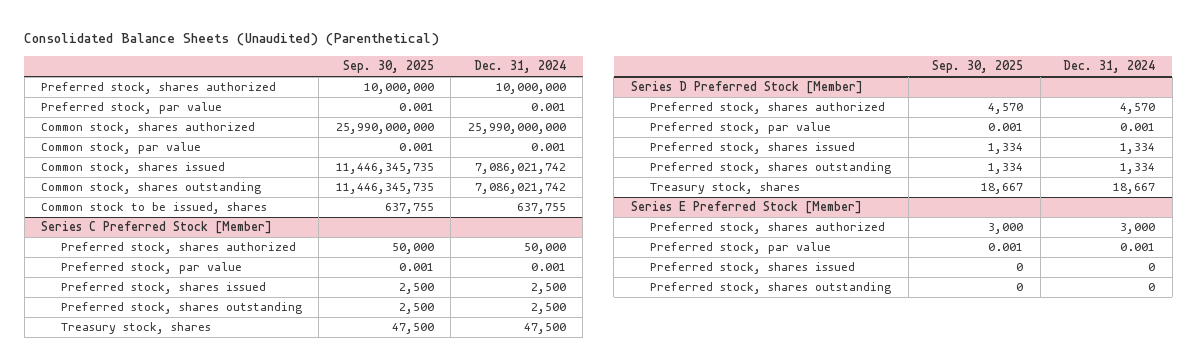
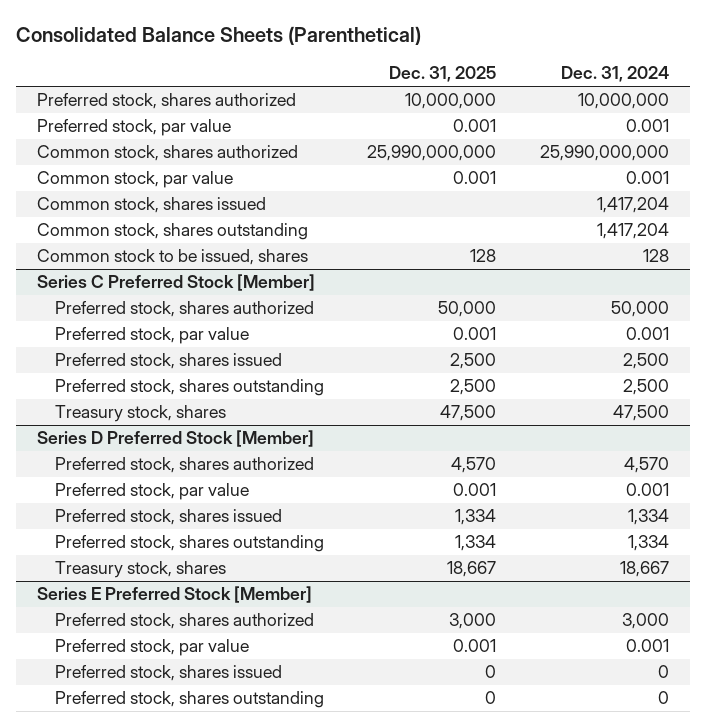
- Consolidated Balance Sheets (Unaudited) (Parenthetical)
+ Consolidated Balance Sheets (Parenthetical)
- | Sep. 30, 2025 | Dec. 31, 2024
+ | Dec. 31, 2025 | Dec. 31, 2024
- Common stock, shares issued | 11,446,345,735 | 7,086,021,742
- Common stock, shares outstanding | 11,446,345,735 | 7,086,021,742
- Common stock to be issued, shares | 637,755 | 637,755
+ Common stock, shares issued | | 1,417,204
+ Common stock, shares outstanding | | 1,417,204
+ Common stock to be issued, shares | 128 | 128

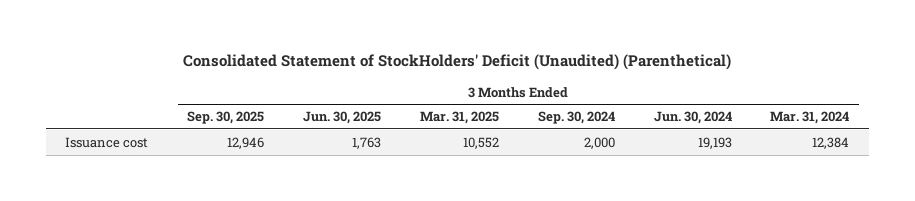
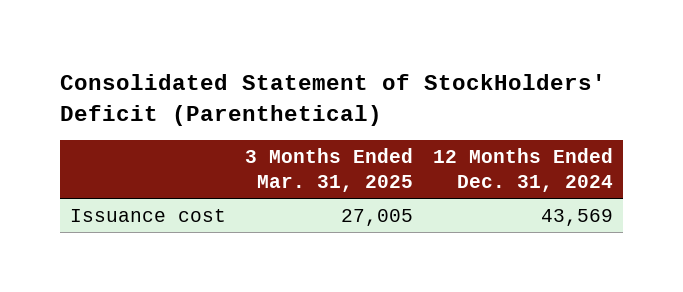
- Consolidated Statement of StockHolders' Deficit (Unaudited) (Parenthetical)
+ Consolidated Statement of StockHolders' Deficit (Parenthetical)
- | 3 Months Ended Sep. 30, 2025 | 3 Months Ended Jun. 30, 2025 | 3 Months Ended Mar. 31, 2025 | 3 Months Ended Sep. 30, 2024 | 3 Months Ended Jun. 30, 2024 | 3 Months Ended Mar. 31, 2024
+ | 3 Months Ended Mar. 31, 2025 | 12 Months Ended Dec. 31, 2024
- Issuance cost | 12,946 | 1,763 | 10,552 | 2,000 | 19,193 | 12,384
+ Issuance cost | 27,005 | 43,569

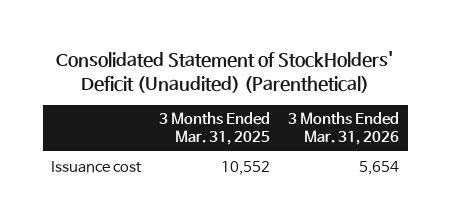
- Consolidated Statement of StockHolders' Deficit (Parenthetical)
+ Consolidated Statement of StockHolders' Deficit (Unaudited) (Parenthetical)
- | 3 Months Ended Mar. 31, 2025 | 12 Months Ended Dec. 31, 2024
+ | 3 Months Ended Mar. 31, 2025 | 3 Months Ended Mar. 31, 2026
- Issuance cost | 27,005 | 43,569
+ Issuance cost | 10,552 | 5,654

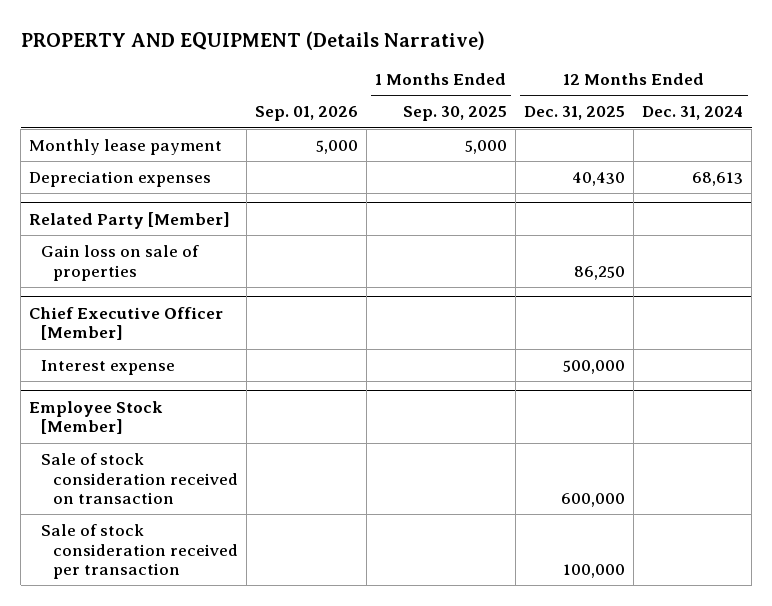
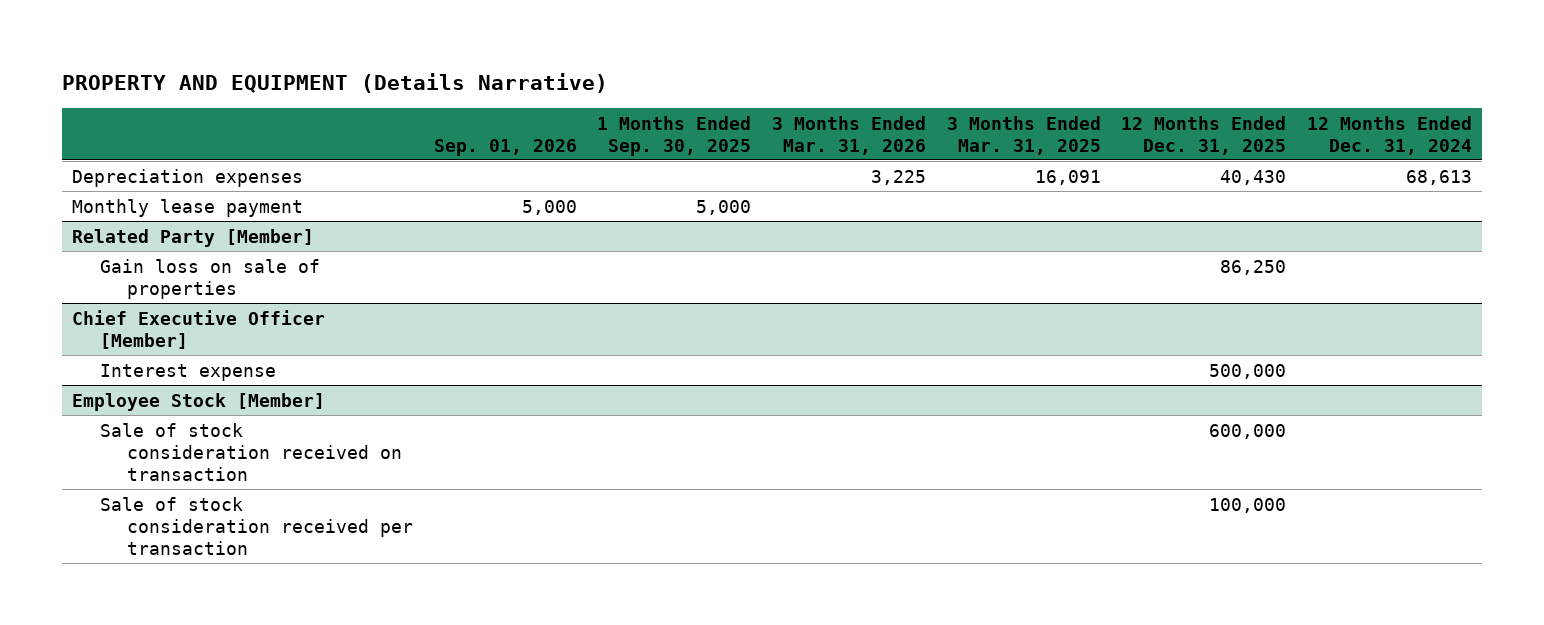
- | Sep. 01, 2026 | 1 Months Ended Sep. 30, 2025 | 12 Months Ended Dec. 31, 2025 | 12 Months Ended Dec. 31, 2024
+ | Sep. 01, 2026 | 1 Months Ended Sep. 30, 2025 | 3 Months Ended Mar. 31, 2026 | 3 Months Ended Mar. 31, 2025 | 12 Months Ended Dec. 31, 2025 | 12 Months Ended Dec. 31, 2024
moved down: Monthly lease payment | 5,000 | 5,000 | | | |

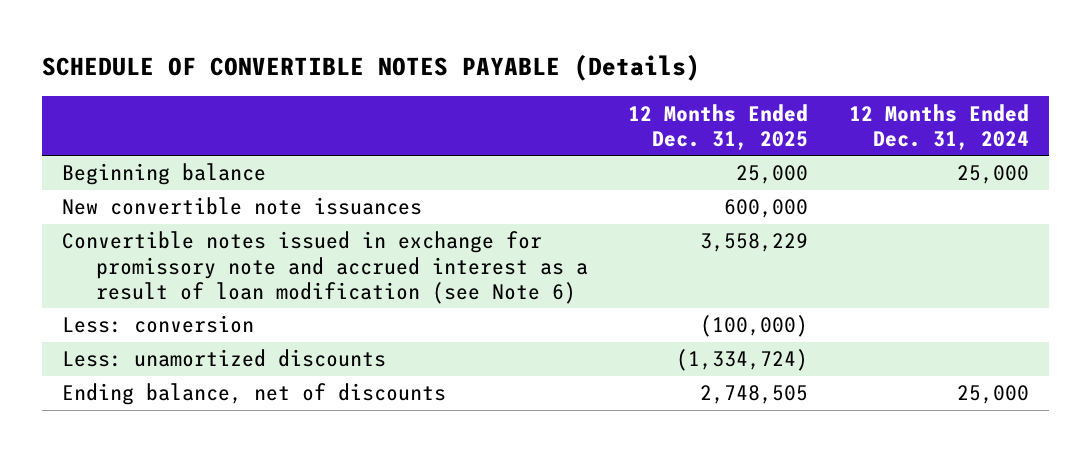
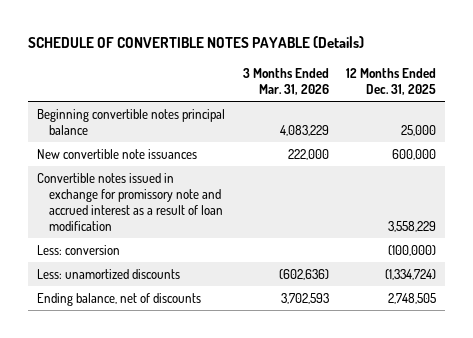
- | 12 Months Ended Dec. 31, 2025 | 12 Months Ended Dec. 31, 2024
+ | 3 Months Ended Mar. 31, 2026 | 12 Months Ended Dec. 31, 2025
- Beginning balance | 25,000 | 25,000
+ Beginning convertible notes principal balance | 4,083,229 | 25,000
- Convertible notes issued in exchange for promissory note and accrued interest as a result of loan modification (see Note 6) | 3,558,229 |
+ Convertible notes issued in exchange for promissory note and accrued interest as a result of loan modification | | 3,558,229

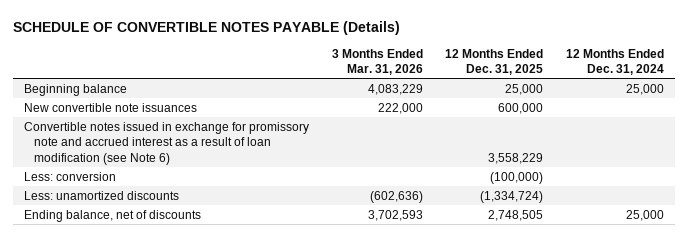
- | 3 Months Ended Mar. 31, 2026 | 12 Months Ended Dec. 31, 2025
+ | 3 Months Ended Mar. 31, 2026 | 12 Months Ended Dec. 31, 2025 | 12 Months Ended Dec. 31, 2024
- Beginning convertible notes principal balance | 4,083,229 | 25,000
+ Beginning balance | 4,083,229 | 25,000 | 25,000
- Convertible notes issued in exchange for promissory note and accrued interest as a result of loan modification | | 3,558,229
+ Convertible notes issued in exchange for promissory note and accrued interest as a result of loan modification (see Note 6) | | 3,558,229 |

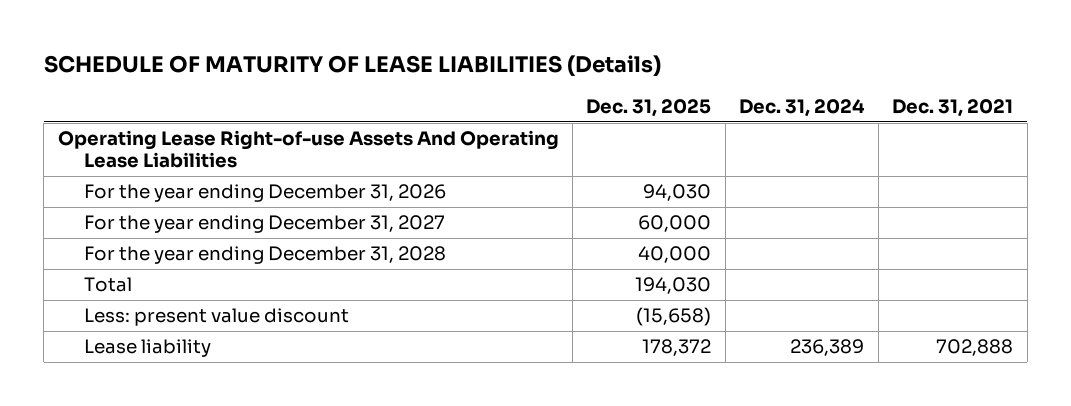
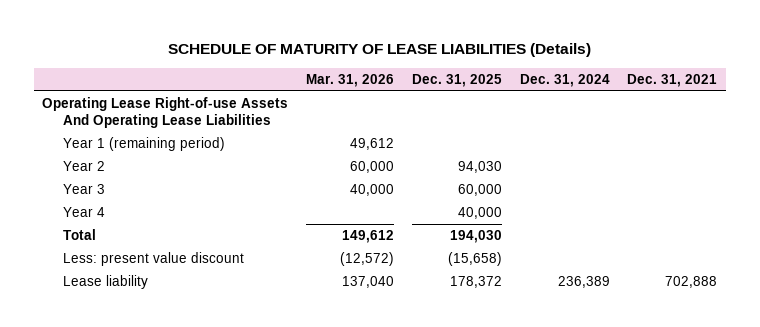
- | Dec. 31, 2025 | Dec. 31, 2024 | Dec. 31, 2021
+ | Mar. 31, 2026 | Dec. 31, 2025 | Dec. 31, 2024 | Dec. 31, 2021
- For the year ending December 31, 2026 | 94,030 | |
- For the year ending December 31, 2027 | 60,000 | |
- For the year ending December 31, 2028 | 40,000 | |
+ Year 1 (remaining period) | 49,612 | | |
+ Year 2 | 60,000 | 94,030 | |
+ Year 3 | 40,000 | 60,000 | |
+ Year 4 | | 40,000 | |

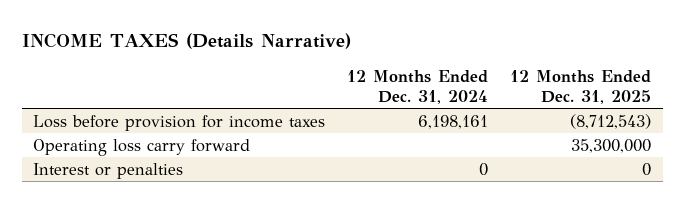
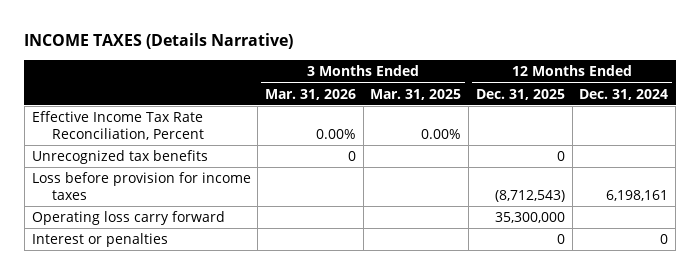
- | 12 Months Ended Dec. 31, 2024 | 12 Months Ended Dec. 31, 2025
+ | 3 Months Ended Mar. 31, 2026 | 3 Months Ended Mar. 31, 2025 | 12 Months Ended Dec. 31, 2025 | 12 Months Ended Dec. 31, 2024
+ Effective Income Tax Rate Reconciliation, Percent | 0.00% | 0.00% | |
+ Unrecognized tax benefits | 0 | | 0 |

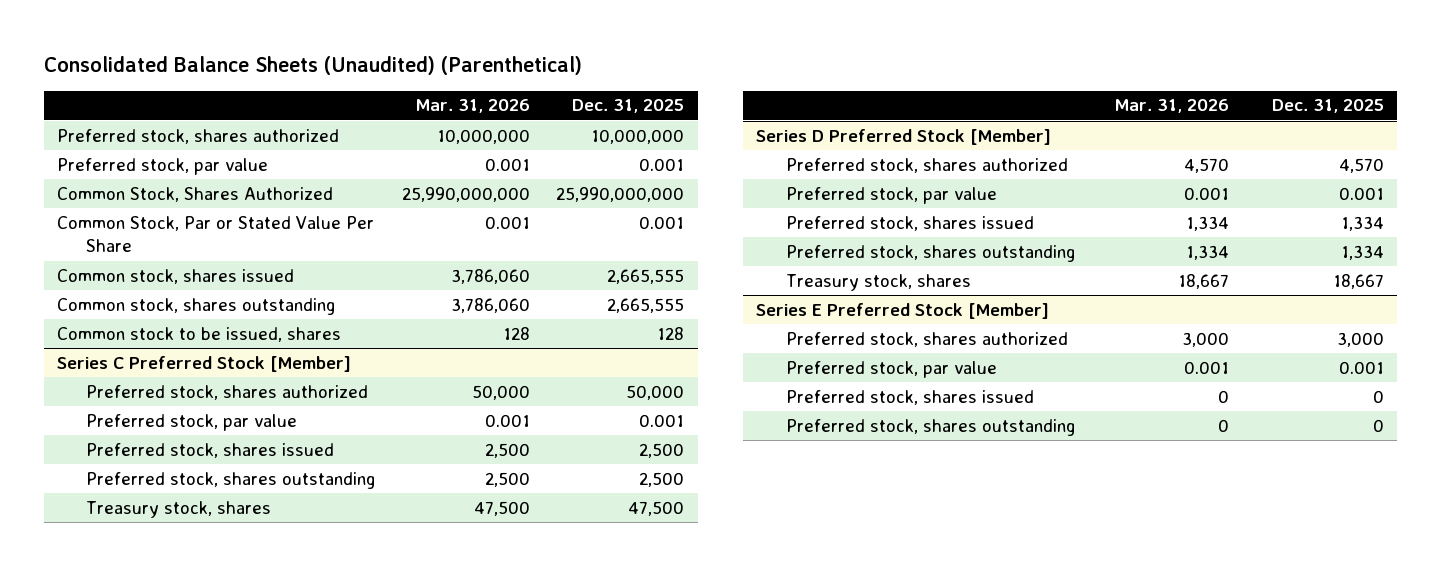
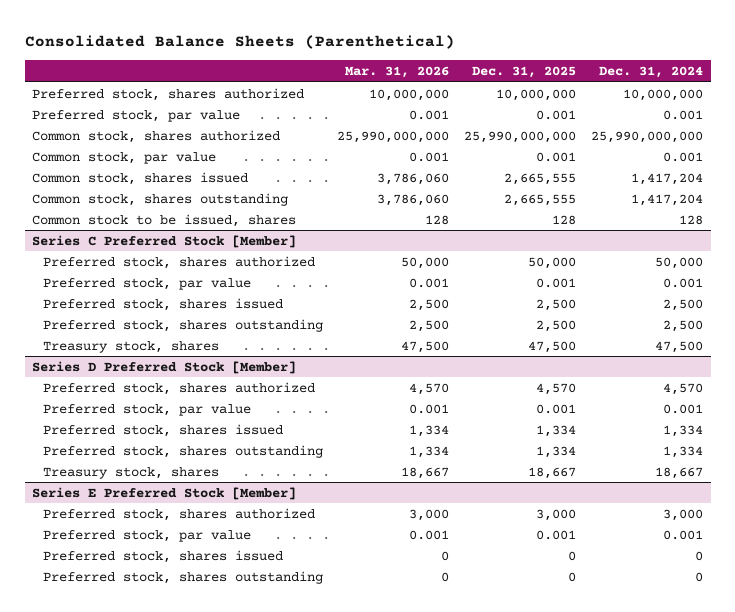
- Consolidated Balance Sheets (Unaudited) (Parenthetical)
+ Consolidated Balance Sheets (Parenthetical)
- | Mar. 31, 2026 | Dec. 31, 2025
+ | Mar. 31, 2026 | Dec. 31, 2025 | Dec. 31, 2024
- Common Stock, Shares Authorized | 25,990,000,000 | 25,990,000,000
- Common Stock, Par or Stated Value Per Share | 0.001 | 0.001
+ Common stock, shares authorized | 25,990,000,000 | 25,990,000,000 | 25,990,000,000
+ Common stock, par value | 0.001 | 0.001 | 0.001

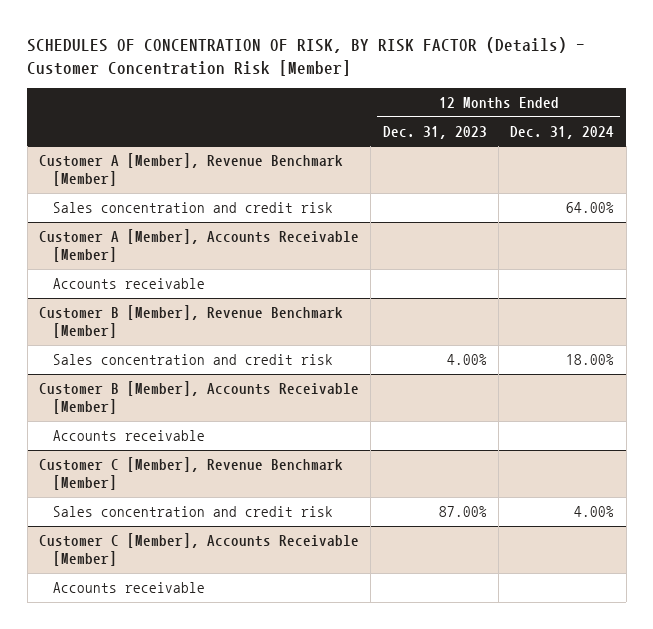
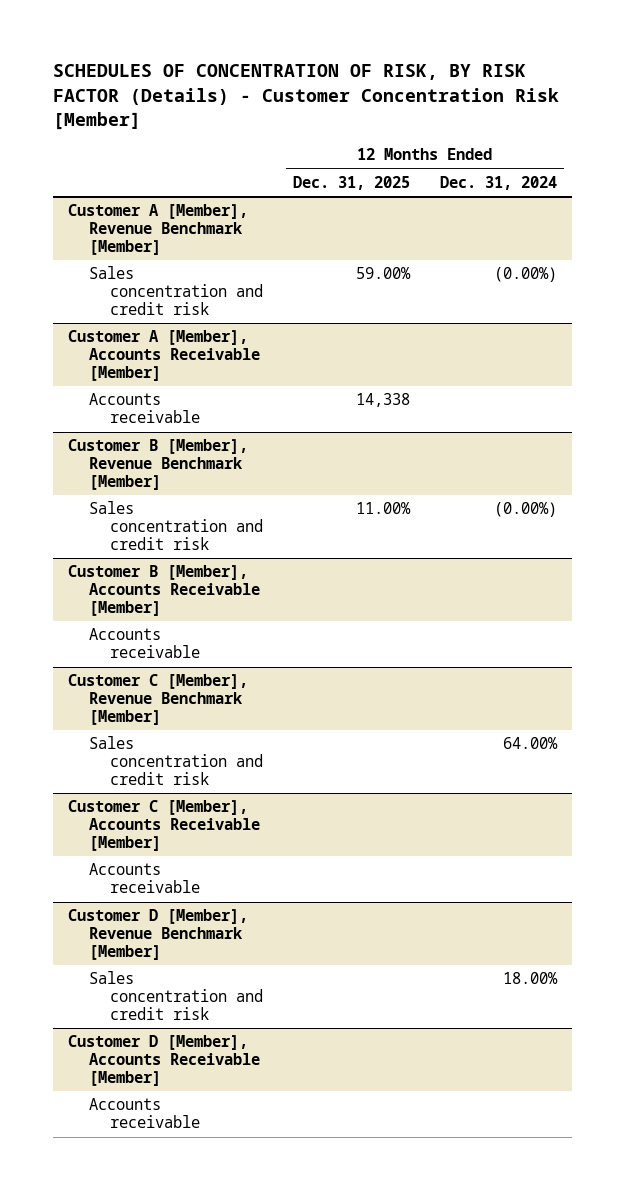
- | 12 Months Ended Dec. 31, 2023 | 12 Months Ended Dec. 31, 2024
+ | 12 Months Ended Dec. 31, 2025 | 12 Months Ended Dec. 31, 2024
@ Customer A [Member], Revenue Benchmark [Member]
- Sales concentration and credit risk | | 64.00%
+ Sales concentration and credit risk | 59.00% | (0.00%)
@ Customer B [Member], Revenue Benchmark [Member]
- Sales concentration and credit risk | 4.00% | 18.00%
+ Sales concentration and credit risk | 11.00% | (0.00%)
@ Customer C [Member], Revenue Benchmark [Member]
- Sales concentration and credit risk | 87.00% | 4.00%
+ Sales concentration and credit risk | | 64.00%
+ Customer D [Member], Revenue Benchmark [Member]
+ Sales concentration and credit risk | | 18.00%
+ Customer D [Member], Accounts Receivable [Member]
+ Accounts receivable

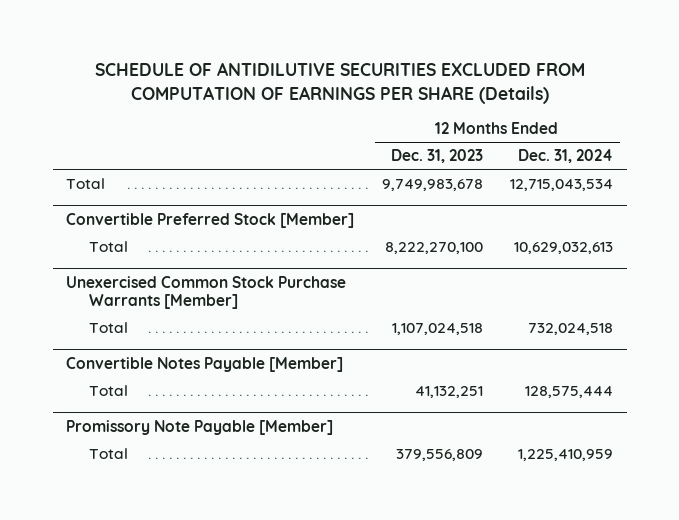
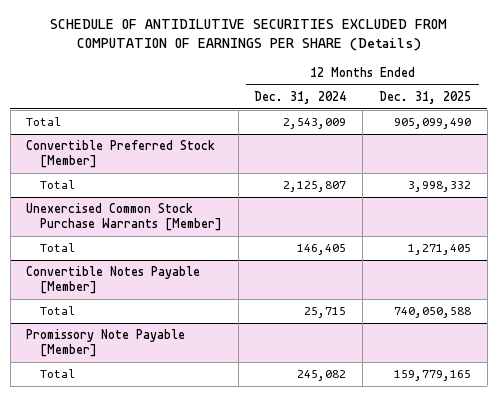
- | 12 Months Ended Dec. 31, 2023 | 12 Months Ended Dec. 31, 2024
+ | 12 Months Ended Dec. 31, 2024 | 12 Months Ended Dec. 31, 2025
- Total | 9,749,983,678 | 12,715,043,534
+ Total | 2,543,009 | 905,099,490
@ Convertible Preferred Stock [Member]
- Total | 8,222,270,100 | 10,629,032,613
+ Total | 2,125,807 | 3,998,332
@ Unexercised Common Stock Purchase Warrants [Member]
- Total | 1,107,024,518 | 732,024,518
+ Total | 146,405 | 1,271,405
@ Convertible Notes Payable [Member]
- Total | 41,132,251 | 128,575,444
+ Total | 25,715 | 740,050,588
@ Promissory Note Payable [Member]
- Total | 379,556,809 | 1,225,410,959
+ Total | 245,082 | 159,779,165

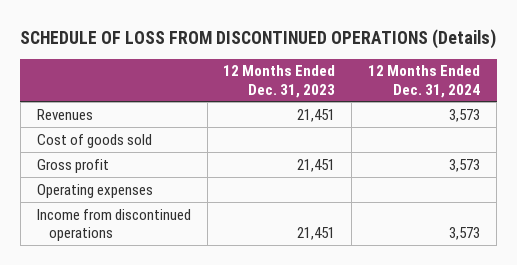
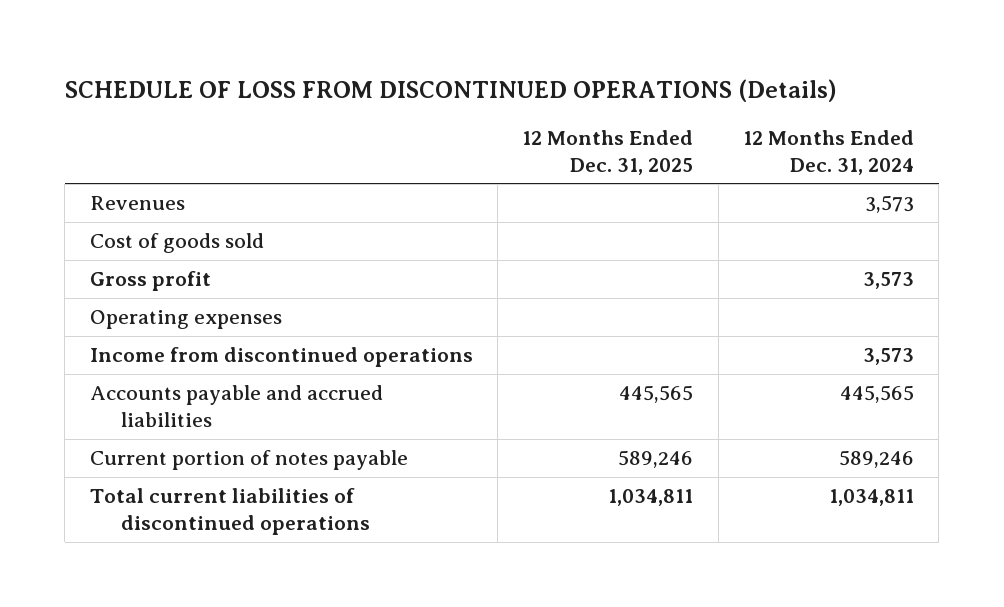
- | 12 Months Ended Dec. 31, 2023 | 12 Months Ended Dec. 31, 2024
+ | 12 Months Ended Dec. 31, 2025 | 12 Months Ended Dec. 31, 2024
+ Accounts payable and accrued liabilities | 445,565 | 445,565
+ Current portion of notes payable | 589,246 | 589,246
+ Total current liabilities of discontinued operations | 1,034,811 | 1,034,811

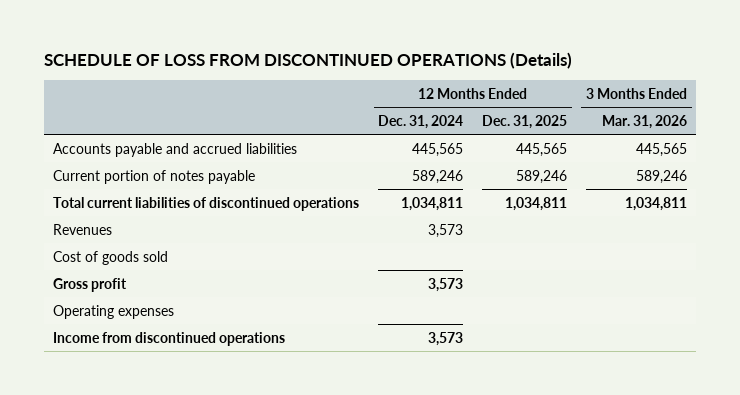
- | 12 Months Ended Dec. 31, 2025 | 12 Months Ended Dec. 31, 2024
+ | 12 Months Ended Dec. 31, 2024 | 12 Months Ended Dec. 31, 2025 | 3 Months Ended Mar. 31, 2026
moved up: Accounts payable and accrued liabilities | 445,565 | 445,565 | 445,565
moved up: Current portion of notes payable | 589,246 | 589,246 | 589,246
moved up: Total current liabilities of discontinued operations | 1,034,811 | 1,034,811 | 1,034,811

